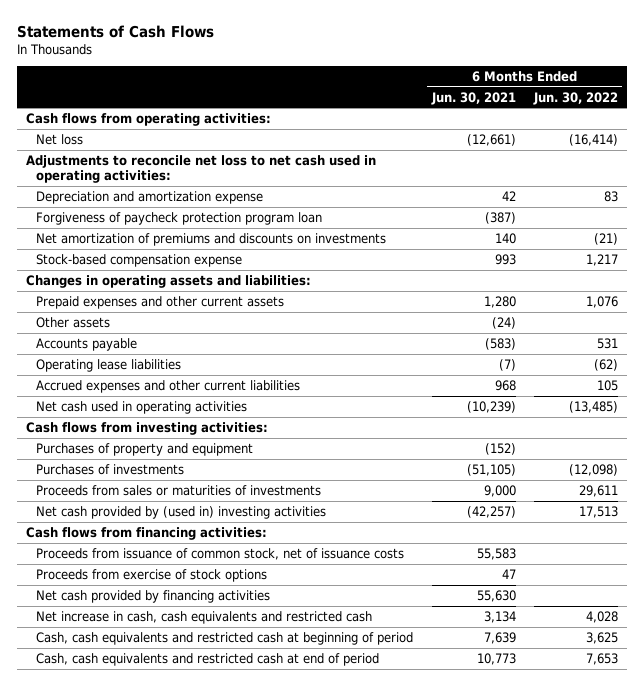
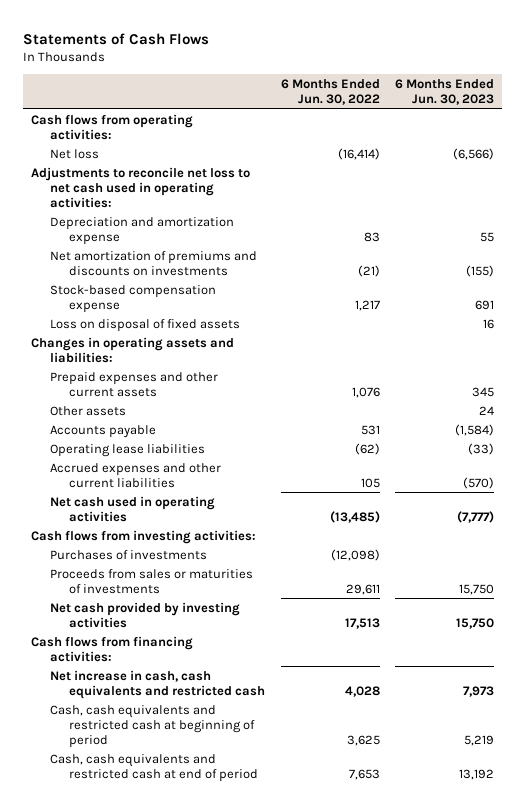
- | 6 Months Ended Jun. 30, 2021 | 6 Months Ended Jun. 30, 2022
+ | 6 Months Ended Jun. 30, 2022 | 6 Months Ended Jun. 30, 2023
- Forgiveness of paycheck protection program loan | (387) |
+ Loss on disposal of fixed assets | | 16
- Purchases of property and equipment | (152) |
- Net cash provided by (used in) investing activities | (42,257) | 17,513
+ Net cash provided by investing activities | 17,513 | 15,750
- Proceeds from issuance of common stock, net of issuance costs | 55,583 |
- Proceeds from exercise of stock options | 47 |
- Net cash provided by financing activities | 55,630 |

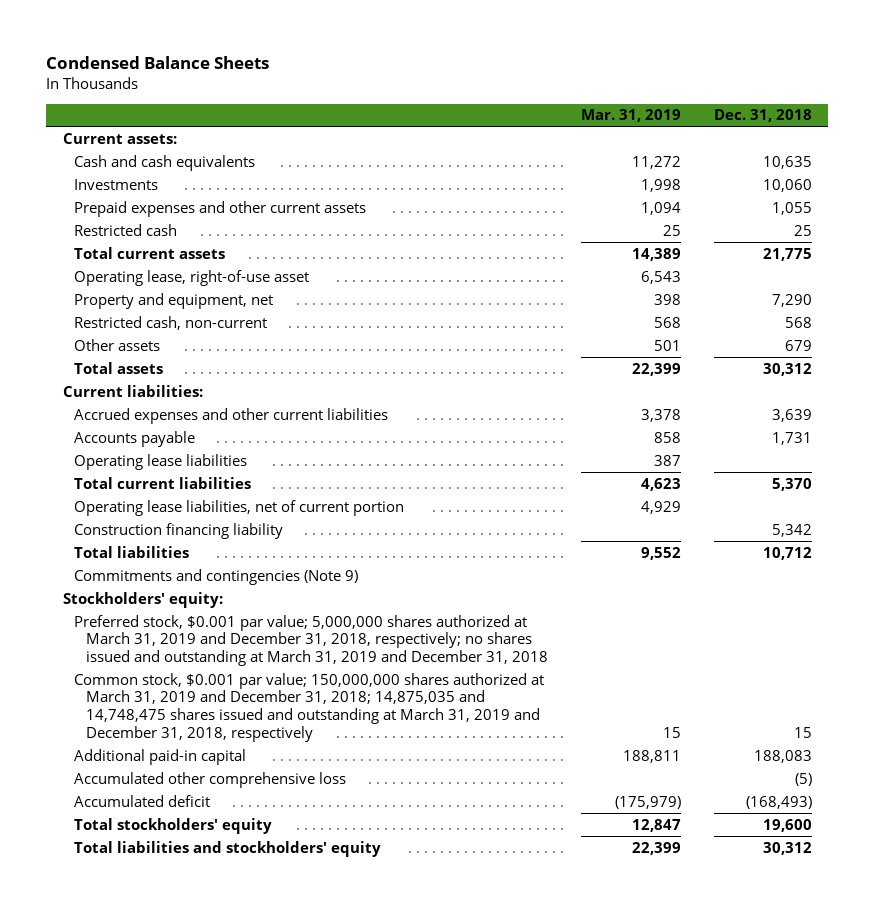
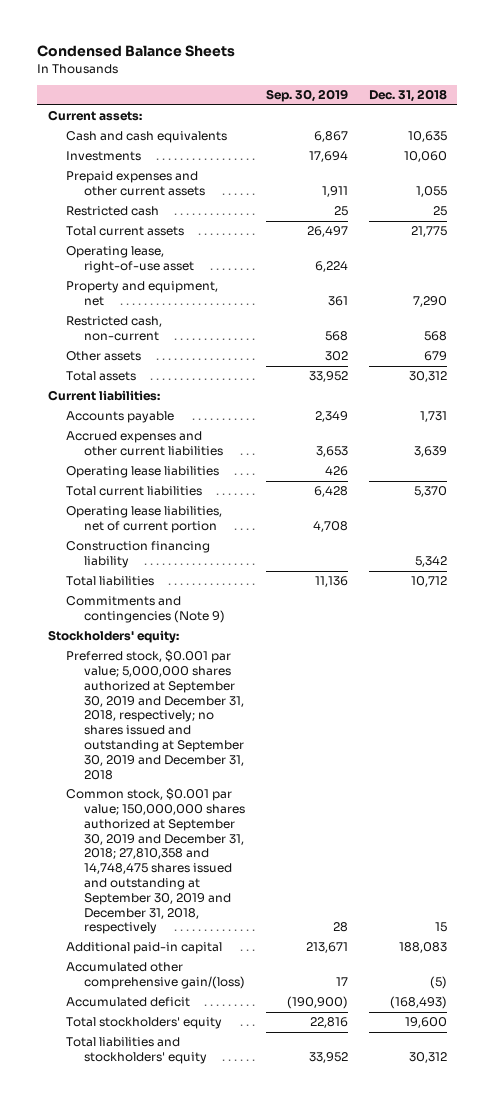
- | Mar. 31, 2019 | Dec. 31, 2018
+ | Sep. 30, 2019 | Dec. 31, 2018
moved down: Accrued expenses and other current liabilities | 3,653 | 3,639
- Preferred stock, $0.001 par value; 5,000,000 shares authorized at March 31, 2019 and December 31, 2018, respectively; no shares issued and outstanding at March 31, 2019 and December 31, 2018
- Common stock, $0.001 par value; 150,000,000 shares authorized at March 31, 2019 and December 31, 2018; 14,875,035 and 14,748,475 shares issued and outstanding at March 31, 2019 and December 31, 2018, respectively | 15 | 15
+ Preferred stock, $0.001 par value; 5,000,000 shares authorized at September 30, 2019 and December 31, 2018, respectively; no shares issued and outstanding at September 30, 2019 and December 31, 2018
+ Common stock, $0.001 par value; 150,000,000 shares authorized at September 30, 2019 and December 31, 2018; 27,810,358 and 14,748,475 shares issued and outstanding at September 30, 2019 and December 31, 2018, respectively | 28 | 15
- Accumulated other comprehensive loss | | (5)
+ Accumulated other comprehensive gain/(loss) | 17 | (5)

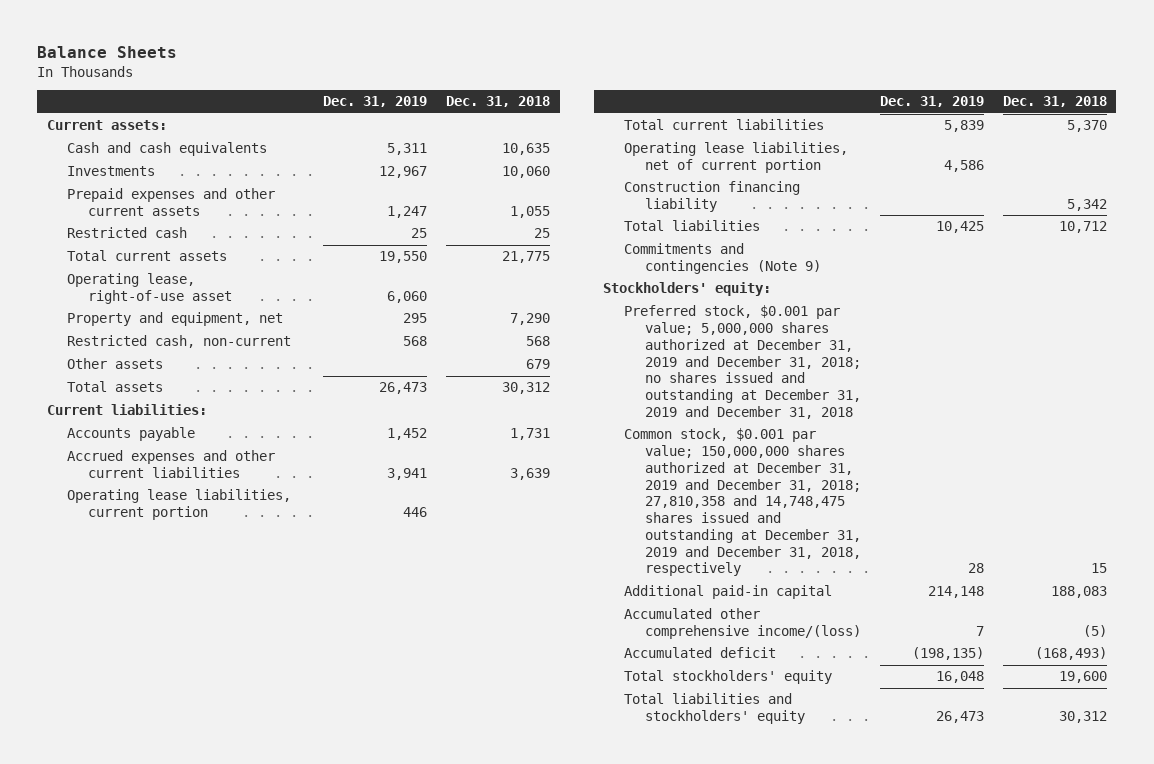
- Condensed Balance Sheets
+ Balance Sheets
- | Sep. 30, 2019 | Dec. 31, 2018
+ | Dec. 31, 2019 | Dec. 31, 2018
- Operating lease liabilities | 426 |
+ Operating lease liabilities, current portion | 446 |
- Preferred stock, $0.001 par value; 5,000,000 shares authorized at September 30, 2019 and December 31, 2018, respectively; no shares issued and outstanding at September 30, 2019 and December 31, 2018
- Common stock, $0.001 par value; 150,000,000 shares authorized at September 30, 2019 and December 31, 2018; 27,810,358 and 14,748,475 shares issued and outstanding at September 30, 2019 and December 31, 2018, respectively | 28 | 15
+ Preferred stock, $0.001 par value; 5,000,000 shares authorized at December 31, 2019 and December 31, 2018; no shares issued and outstanding at December 31, 2019 and December 31, 2018
+ Common stock, $0.001 par value; 150,000,000 shares authorized at December 31, 2019 and December 31, 2018; 27,810,358 and 14,748,475 shares issued and outstanding at December 31, 2019 and December 31, 2018, respectively | 28 | 15
- Accumulated other comprehensive gain/(loss) | 17 | (5)
+ Accumulated other comprehensive income/(loss) | 7 | (5)

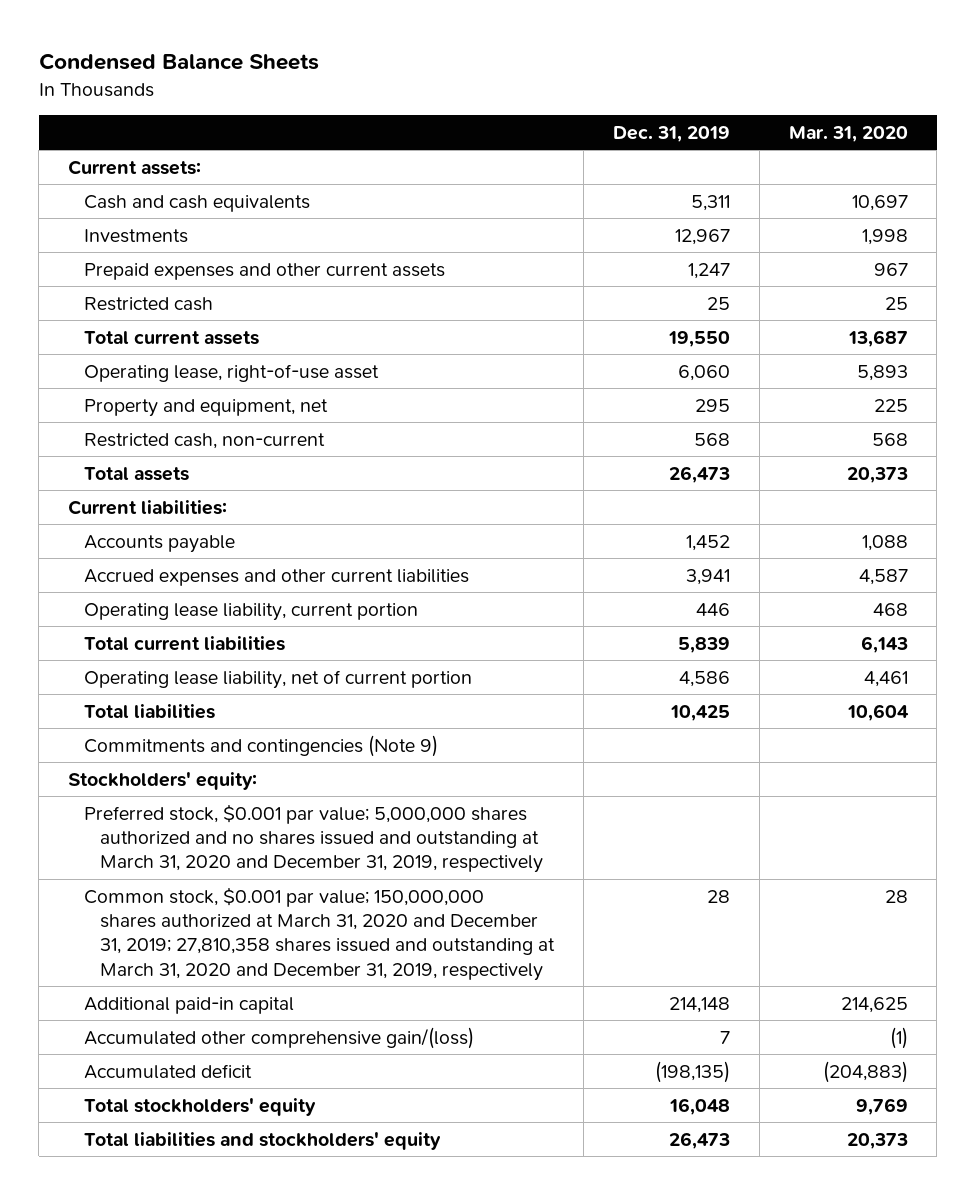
- Balance Sheets
+ Condensed Balance Sheets
- | Dec. 31, 2019 | Dec. 31, 2018
+ | Dec. 31, 2019 | Mar. 31, 2020
- Other assets | | 679
- Operating lease liabilities, current portion | 446 |
+ Operating lease liability, current portion | 446 | 468
- Operating lease liabilities, net of current portion | 4,586 |
- Construction financing liability | | 5,342
+ Operating lease liability, net of current portion | 4,586 | 4,461
- Preferred stock, $0.001 par value; 5,000,000 shares authorized at December 31, 2019 and December 31, 2018; no shares issued and outstanding at December 31, 2019 and December 31, 2018
- Common stock, $0.001 par value; 150,000,000 shares authorized at December 31, 2019 and December 31, 2018; 27,810,358 and 14,748,475 shares issued and outstanding at December 31, 2019 and December 31, 2018, respectively | 28 | 15
+ Preferred stock, $0.001 par value; 5,000,000 shares authorized and no shares issued and outstanding at March 31, 2020 and December 31, 2019, respectively
+ Common stock, $0.001 par value; 150,000,000 shares authorized at March 31, 2020 and December 31, 2019; 27,810,358 shares issued and outstanding at March 31, 2020 and December 31, 2019, respectively | 28 | 28
- Accumulated other comprehensive income/(loss) | 7 | (5)
+ Accumulated other comprehensive gain/(loss) | 7 | (1)

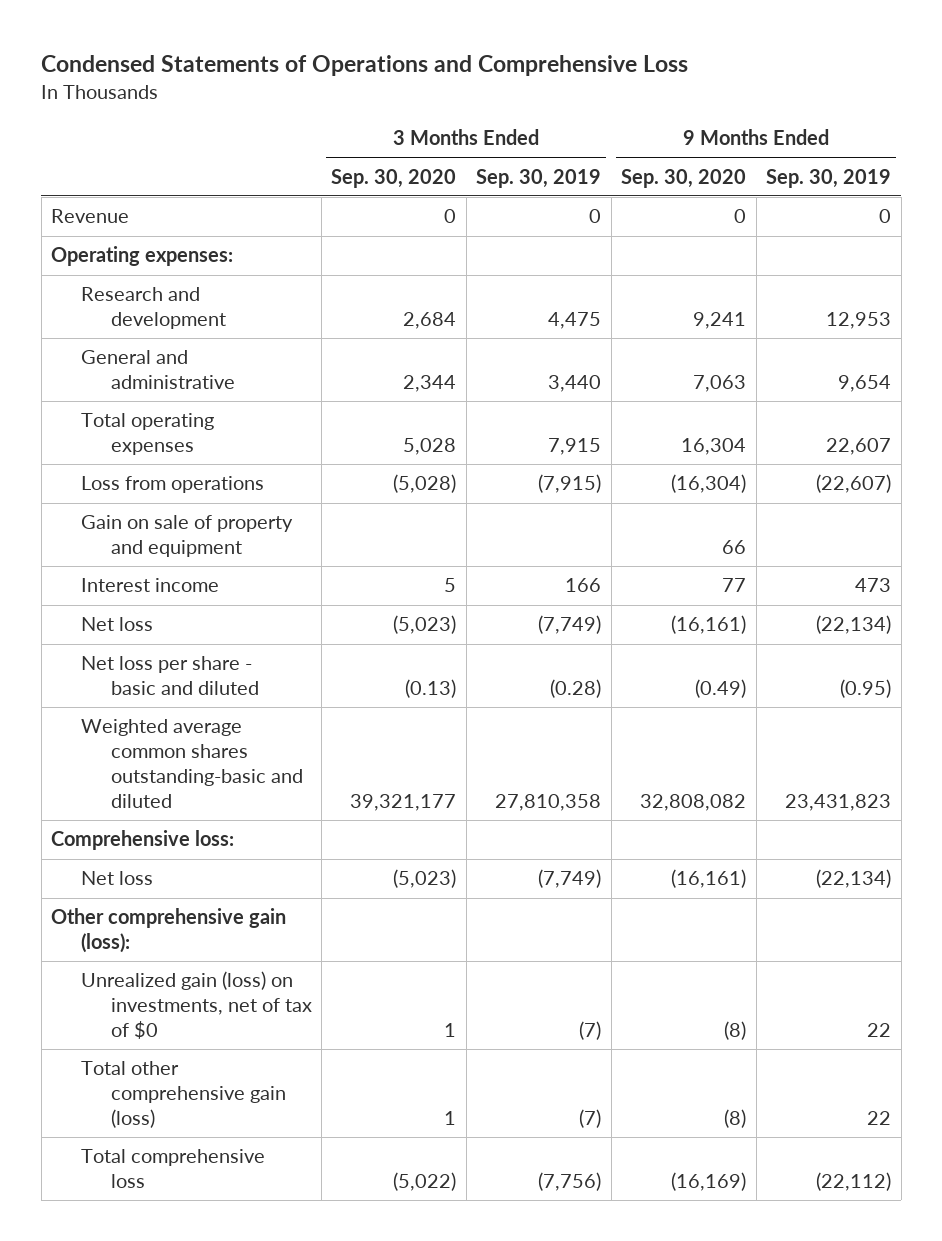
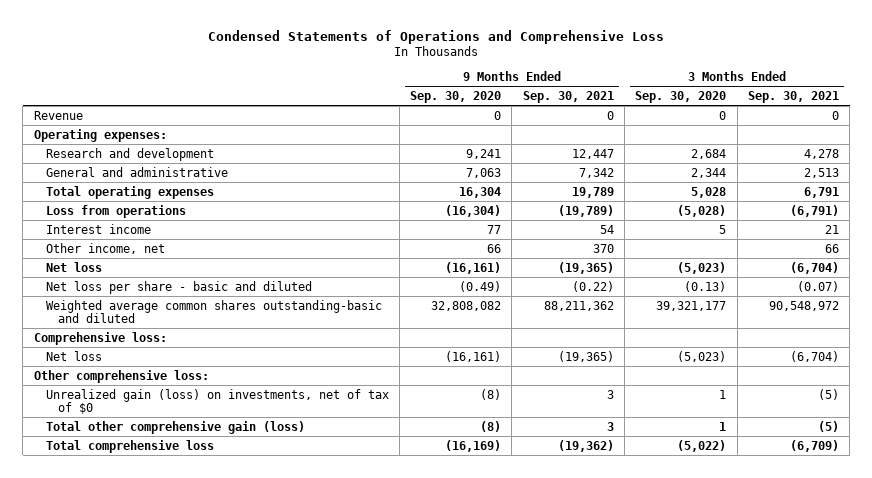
- | 3 Months Ended Sep. 30, 2020 | 3 Months Ended Sep. 30, 2019 | 9 Months Ended Sep. 30, 2020 | 9 Months Ended Sep. 30, 2019
+ | 9 Months Ended Sep. 30, 2020 | 9 Months Ended Sep. 30, 2021 | 3 Months Ended Sep. 30, 2020 | 3 Months Ended Sep. 30, 2021
- Gain on sale of property and equipment | | | 66 |
+ Other income, net | 66 | 370 | | 66
- Other comprehensive gain (loss):
+ Other comprehensive loss:

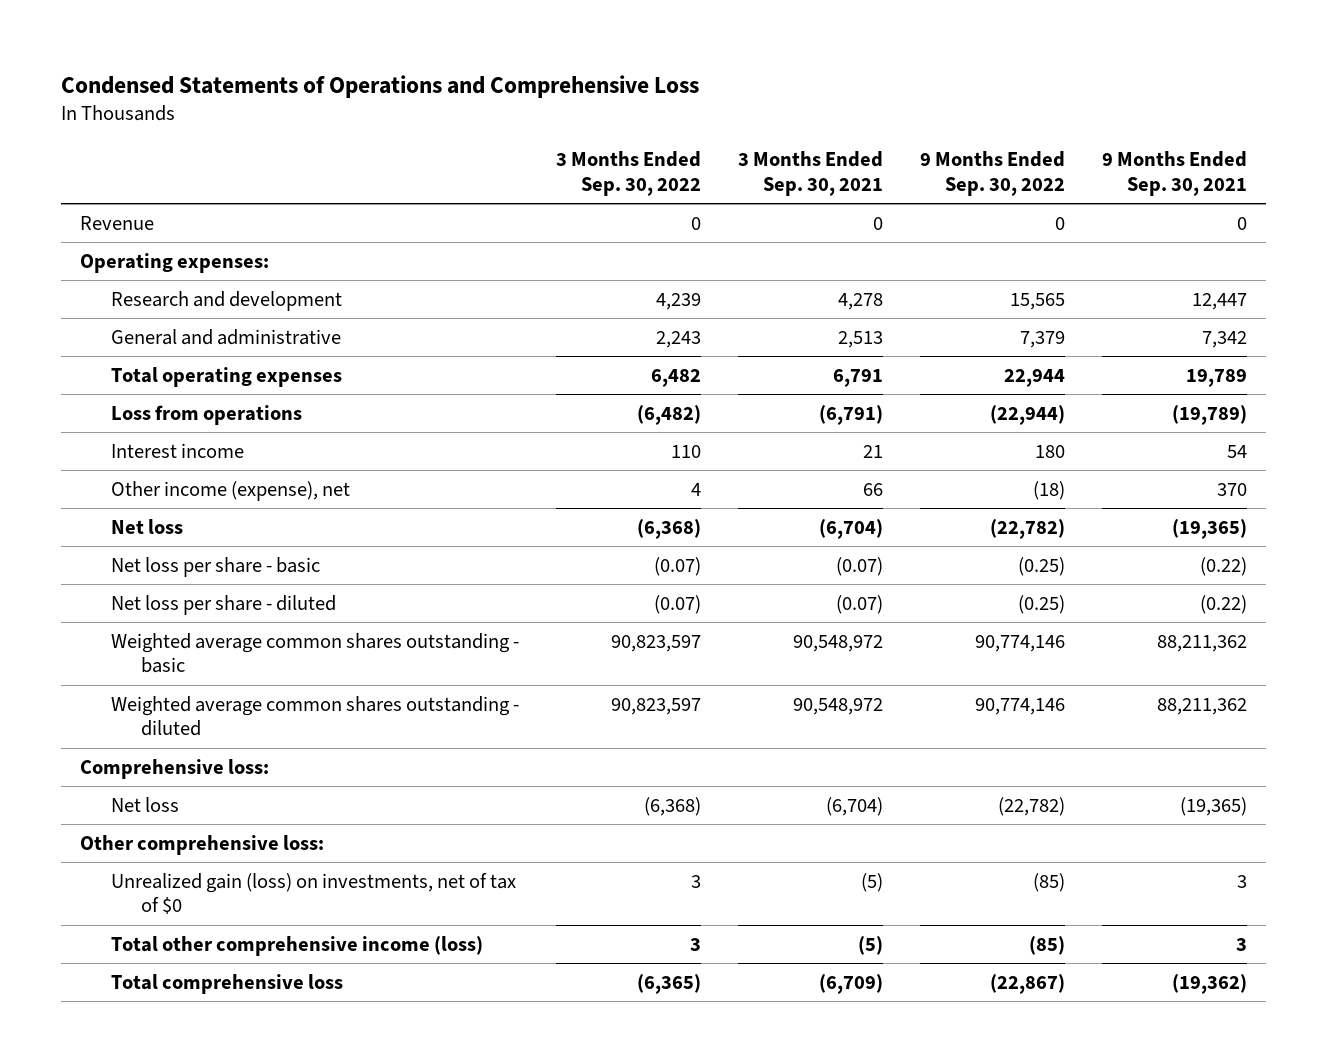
- | 9 Months Ended Sep. 30, 2020 | 9 Months Ended Sep. 30, 2021 | 3 Months Ended Sep. 30, 2020 | 3 Months Ended Sep. 30, 2021
+ | 3 Months Ended Sep. 30, 2022 | 3 Months Ended Sep. 30, 2021 | 9 Months Ended Sep. 30, 2022 | 9 Months Ended Sep. 30, 2021
- Other income, net | 66 | 370 | | 66
+ Other income (expense), net | 4 | 66 | (18) | 370
- Net loss per share - basic and diluted | (0.49) | (0.22) | (0.13) | (0.07)
- Weighted average common shares outstanding-basic and diluted | 32,808,082 | 88,211,362 | 39,321,177 | 90,548,972
+ Net loss per share - basic | (0.07) | (0.07) | (0.25) | (0.22)
+ Net loss per share - diluted | (0.07) | (0.07) | (0.25) | (0.22)
+ Weighted average common shares outstanding - basic | 90,823,597 | 90,548,972 | 90,774,146 | 88,211,362
+ Weighted average common shares outstanding - diluted | 90,823,597 | 90,548,972 | 90,774,146 | 88,211,362
- Total other comprehensive gain (loss) | (8) | 3 | 1 | (5)
+ Total other comprehensive income (loss) | 3 | (5) | (85) | 3

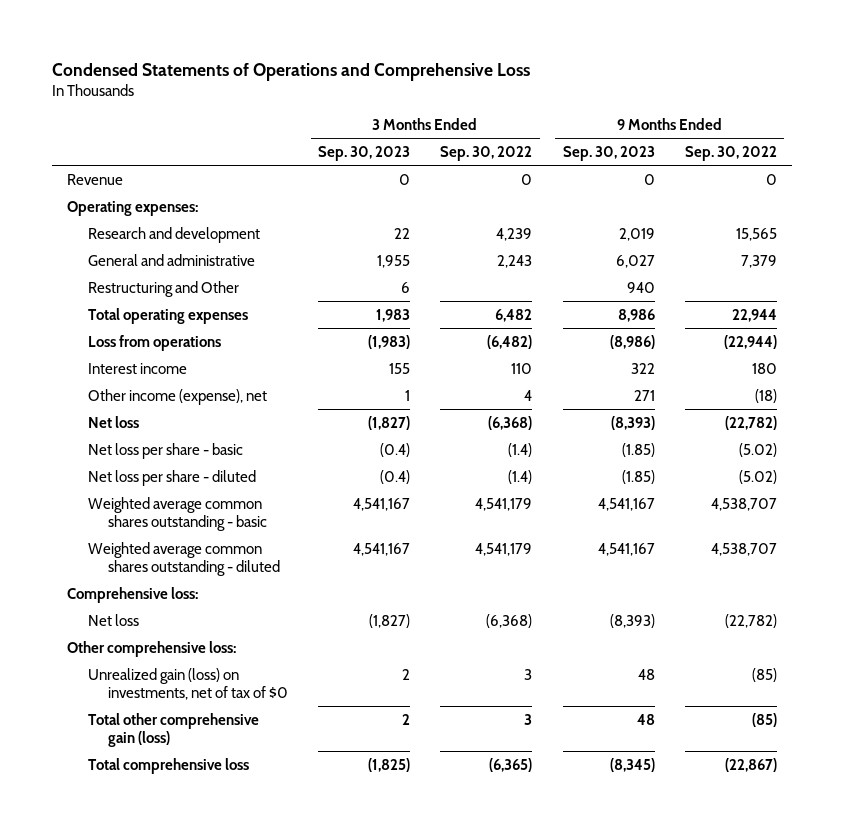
- | 3 Months Ended Sep. 30, 2022 | 3 Months Ended Sep. 30, 2021 | 9 Months Ended Sep. 30, 2022 | 9 Months Ended Sep. 30, 2021
+ | 3 Months Ended Sep. 30, 2023 | 3 Months Ended Sep. 30, 2022 | 9 Months Ended Sep. 30, 2023 | 9 Months Ended Sep. 30, 2022
+ Restructuring and Other | 6 | | 940 |
- Net loss per share - basic | (0.07) | (0.07) | (0.25) | (0.22)
- Net loss per share - diluted | (0.07) | (0.07) | (0.25) | (0.22)
- Weighted average common shares outstanding - basic | 90,823,597 | 90,548,972 | 90,774,146 | 88,211,362
- Weighted average common shares outstanding - diluted | 90,823,597 | 90,548,972 | 90,774,146 | 88,211,362
+ Net loss per share - basic | (0.4) | (1.4) | (1.85) | (5.02)
+ Net loss per share - diluted | (0.4) | (1.4) | (1.85) | (5.02)
+ Weighted average common shares outstanding - basic | 4,541,167 | 4,541,179 | 4,541,167 | 4,538,707
+ Weighted average common shares outstanding - diluted | 4,541,167 | 4,541,179 | 4,541,167 | 4,538,707
- Total other comprehensive income (loss) | 3 | (5) | (85) | 3
+ Total other comprehensive gain (loss) | 2 | 3 | 48 | (85)

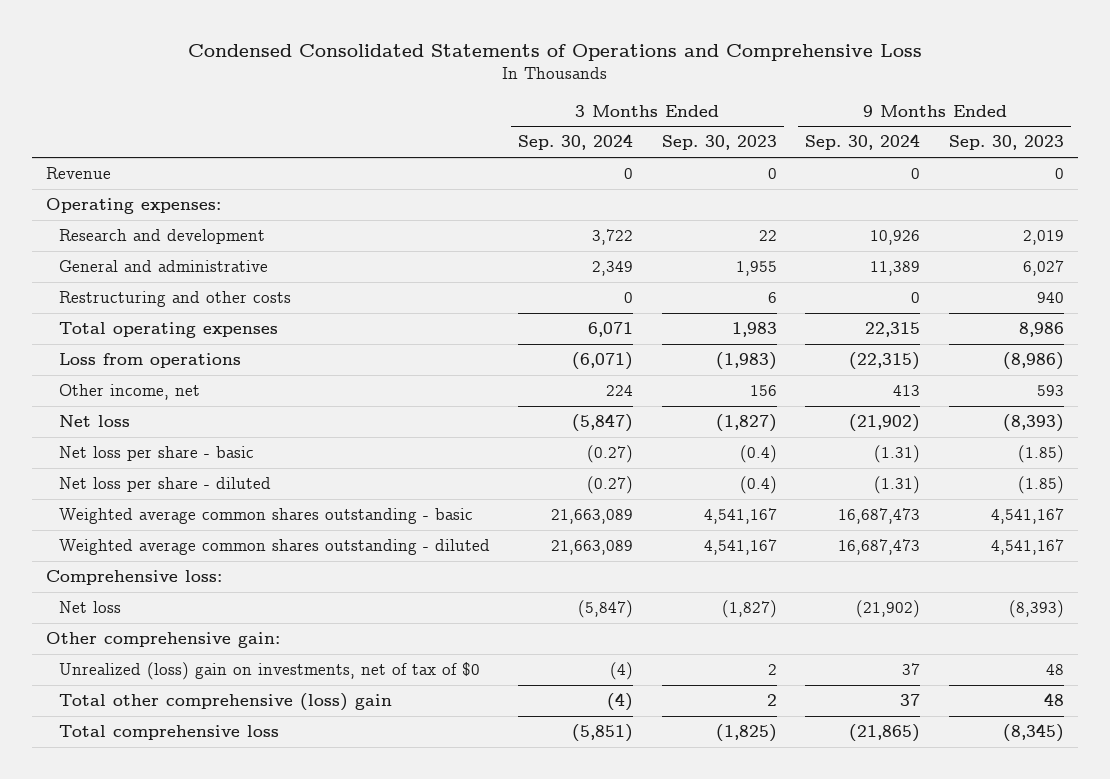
- Condensed Statements of Operations and Comprehensive Loss
+ Condensed Consolidated Statements of Operations and Comprehensive Loss
- | 3 Months Ended Sep. 30, 2023 | 3 Months Ended Sep. 30, 2022 | 9 Months Ended Sep. 30, 2023 | 9 Months Ended Sep. 30, 2022
+ | 3 Months Ended Sep. 30, 2024 | 3 Months Ended Sep. 30, 2023 | 9 Months Ended Sep. 30, 2024 | 9 Months Ended Sep. 30, 2023
- Restructuring and Other | 6 | | 940 |
+ Restructuring and other costs | 0 | 6 | 0 | 940
- Interest income | 155 | 110 | 322 | 180
- Other income (expense), net | 1 | 4 | 271 | (18)
+ Other income, net | 224 | 156 | 413 | 593
- Other comprehensive loss:
- Unrealized gain (loss) on investments, net of tax of $0 | 2 | 3 | 48 | (85)
- Total other comprehensive gain (loss) | 2 | 3 | 48 | (85)
+ Other comprehensive gain:
+ Unrealized (loss) gain on investments, net of tax of $0 | (4) | 2 | 37 | 48
+ Total other comprehensive (loss) gain | (4) | 2 | 37 | 48

